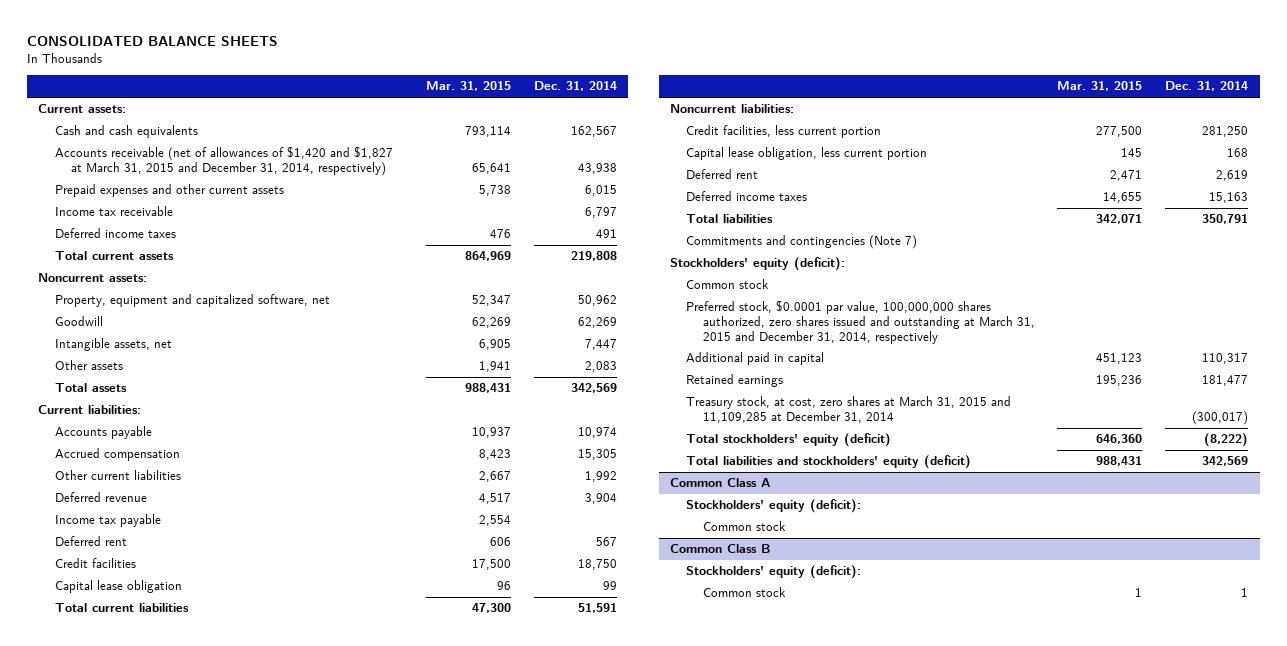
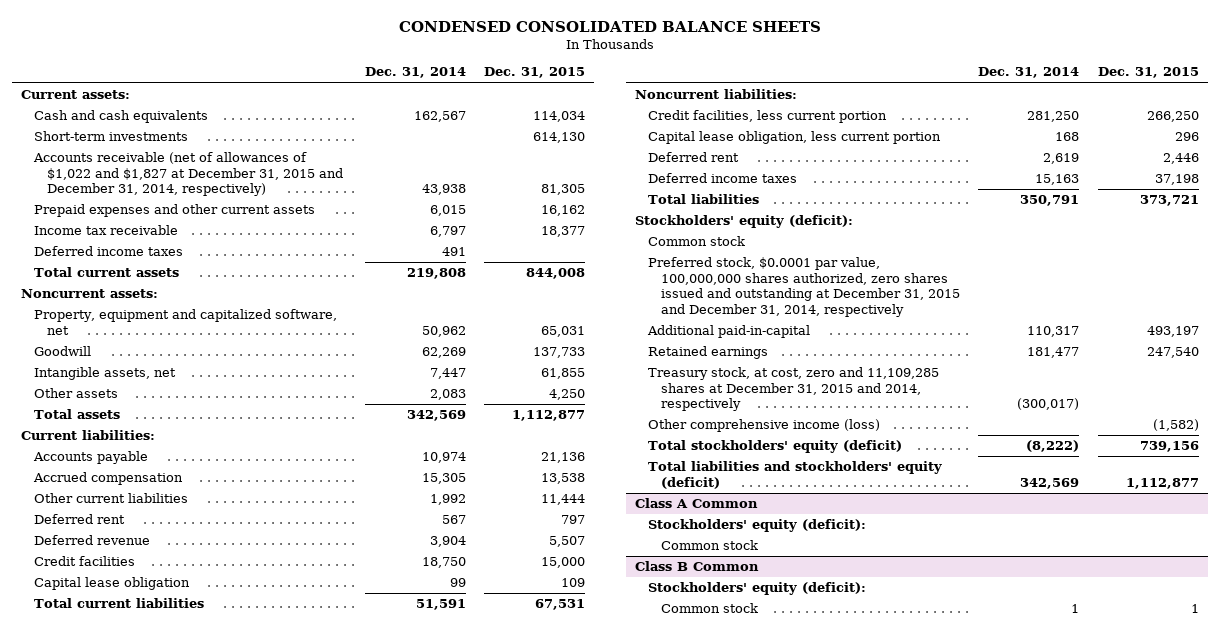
- CONSOLIDATED BALANCE SHEETS
+ CONDENSED CONSOLIDATED BALANCE SHEETS
- | Mar. 31, 2015 | Dec. 31, 2014
+ | Dec. 31, 2014 | Dec. 31, 2015
- Accounts receivable (net of allowances of $1,420 and $1,827 at March 31, 2015 and December 31, 2014, respectively) | 65,641 | 43,938
+ Short-term investments | | 614,130
+ Accounts receivable (net of allowances of $1,022 and $1,827 at December 31, 2015 and December 31, 2014, respectively) | 43,938 | 81,305
- Income tax payable | 2,554 |
moved down: Deferred revenue | 3,904 | 5,507
- Commitments and contingencies (Note 7)
- Preferred stock, $0.0001 par value, 100,000,000 shares authorized, zero shares issued and outstanding at March 31, 2015 and December 31, 2014, respectively
- Additional paid in capital | 451,123 | 110,317
+ Preferred stock, $0.0001 par value, 100,000,000 shares authorized, zero shares issued and outstanding at December 31, 2015 and December 31, 2014, respectively
+ Additional paid-in-capital | 110,317 | 493,197
- Treasury stock, at cost, zero shares at March 31, 2015 and 11,109,285 at December 31, 2014 | | (300,017)
+ Treasury stock, at cost, zero and 11,109,285 shares at December 31, 2015 and 2014, respectively | (300,017) |
+ Other comprehensive income (loss) | | (1,582)
- Common Class A
+ Class A Common
- Common Class B
+ Class B Common

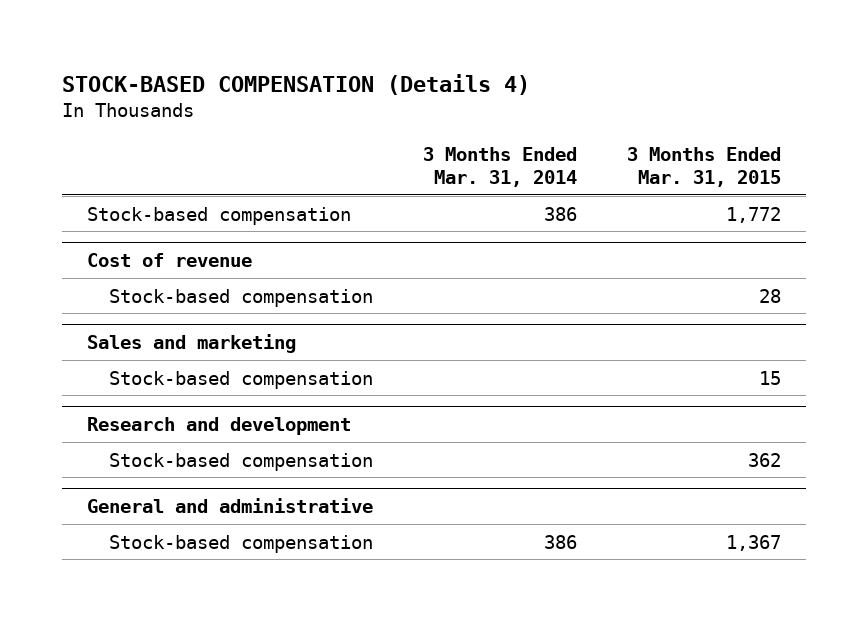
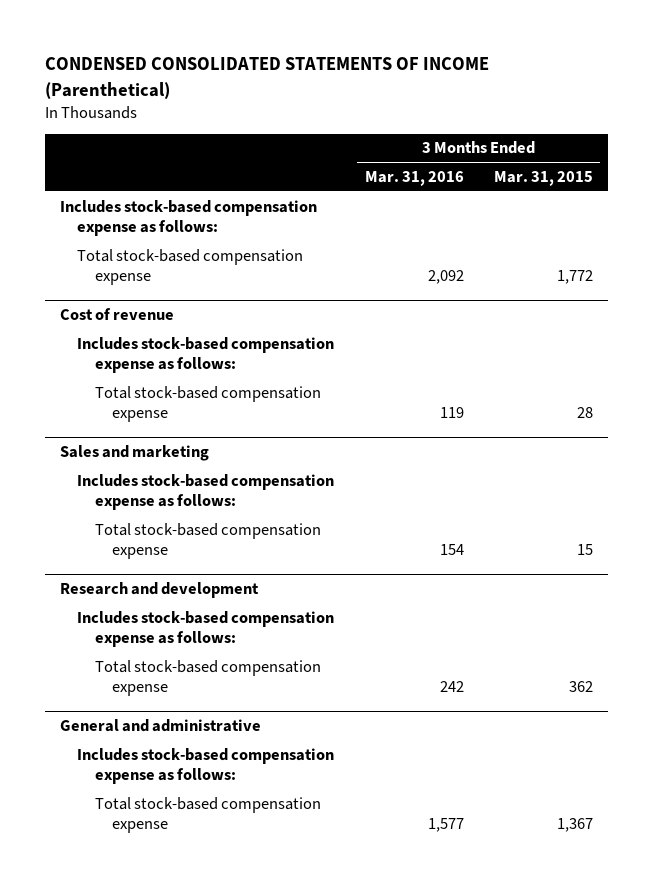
- STOCK-BASED COMPENSATION (Details 4)
+ CONDENSED CONSOLIDATED STATEMENTS OF INCOME (Parenthetical)
- | 3 Months Ended Mar. 31, 2014 | 3 Months Ended Mar. 31, 2015
+ | 3 Months Ended Mar. 31, 2016 | 3 Months Ended Mar. 31, 2015
- Stock-based compensation | 386 | 1,772
+ Includes stock-based compensation expense as follows:
+ Total stock-based compensation expense | 2,092 | 1,772
@ Cost of revenue
- Stock-based compensation | | 28
+ Includes stock-based compensation expense as follows:
+ Total stock-based compensation expense | 119 | 28
@ Sales and marketing
- Stock-based compensation | | 15
+ Includes stock-based compensation expense as follows:
+ Total stock-based compensation expense | 154 | 15
@ Research and development
- Stock-based compensation | | 362
+ Includes stock-based compensation expense as follows:
+ Total stock-based compensation expense | 242 | 362
@ General and administrative
- Stock-based compensation | 386 | 1,367
+ Includes stock-based compensation expense as follows:
+ Total stock-based compensation expense | 1,577 | 1,367

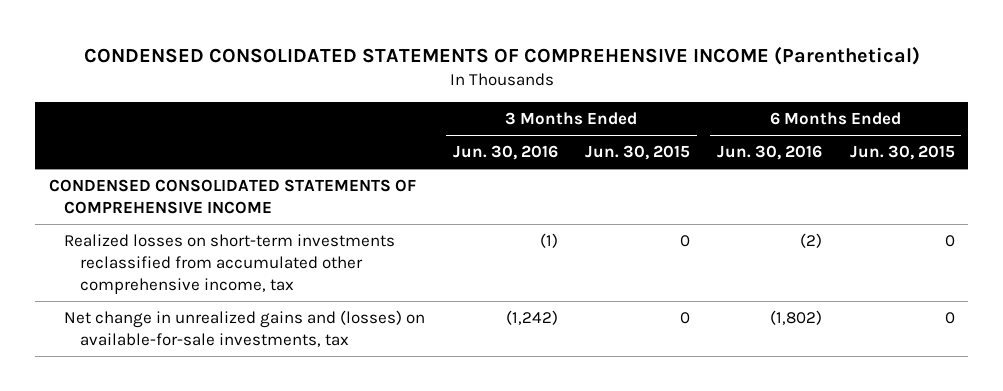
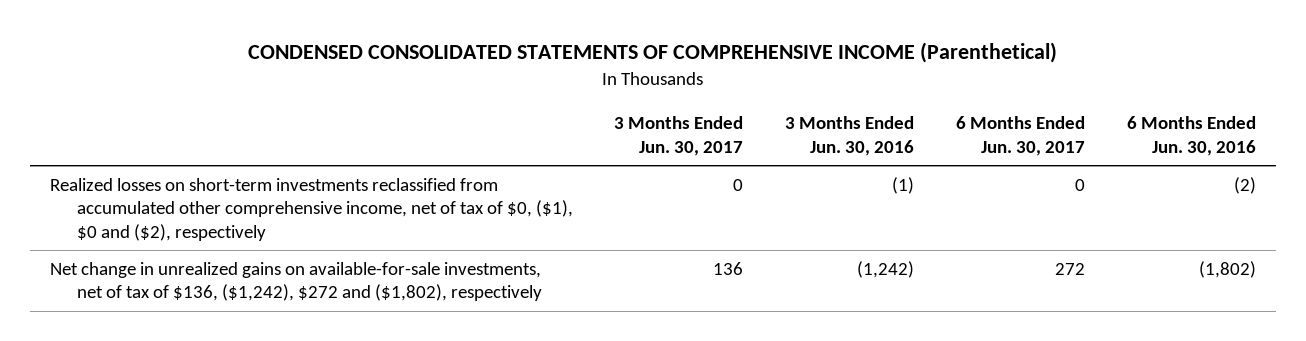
- | 3 Months Ended Jun. 30, 2016 | 3 Months Ended Jun. 30, 2015 | 6 Months Ended Jun. 30, 2016 | 6 Months Ended Jun. 30, 2015
+ | 3 Months Ended Jun. 30, 2017 | 3 Months Ended Jun. 30, 2016 | 6 Months Ended Jun. 30, 2017 | 6 Months Ended Jun. 30, 2016
- CONDENSED CONSOLIDATED STATEMENTS OF COMPREHENSIVE INCOME
- Realized losses on short-term investments reclassified from accumulated other comprehensive income, tax | (1) | 0 | (2) | 0
- Net change in unrealized gains and (losses) on available-for-sale investments, tax | (1,242) | 0 | (1,802) | 0
+ Realized losses on short-term investments reclassified from accumulated other comprehensive income, net of tax of $0, ($1), $0 and ($2), respectively | 0 | (1) | 0 | (2)
+ Net change in unrealized gains on available-for-sale investments, net of tax of $136, ($1,242), $272 and ($1,802), respectively | 136 | (1,242) | 272 | (1,802)

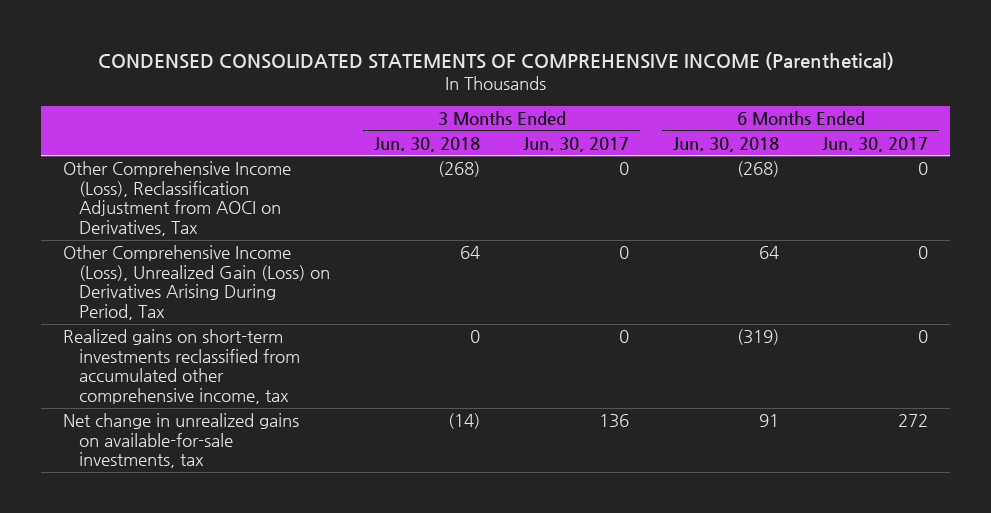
- | 3 Months Ended Jun. 30, 2017 | 3 Months Ended Jun. 30, 2016 | 6 Months Ended Jun. 30, 2017 | 6 Months Ended Jun. 30, 2016
+ | 3 Months Ended Jun. 30, 2018 | 3 Months Ended Jun. 30, 2017 | 6 Months Ended Jun. 30, 2018 | 6 Months Ended Jun. 30, 2017
- Realized losses on short-term investments reclassified from accumulated other comprehensive income, net of tax of $0, ($1), $0 and ($2), respectively | 0 | (1) | 0 | (2)
- Net change in unrealized gains on available-for-sale investments, net of tax of $136, ($1,242), $272 and ($1,802), respectively | 136 | (1,242) | 272 | (1,802)
+ Other Comprehensive Income (Loss), Reclassification Adjustment from AOCI on Derivatives, Tax | (268) | 0 | (268) | 0
+ Other Comprehensive Income (Loss), Unrealized Gain (Loss) on Derivatives Arising During Period, Tax | 64 | 0 | 64 | 0
+ Realized gains on short-term investments reclassified from accumulated other comprehensive income, tax | 0 | 0 | (319) | 0
+ Net change in unrealized gains on available-for-sale investments, tax | (14) | 136 | 91 | 272

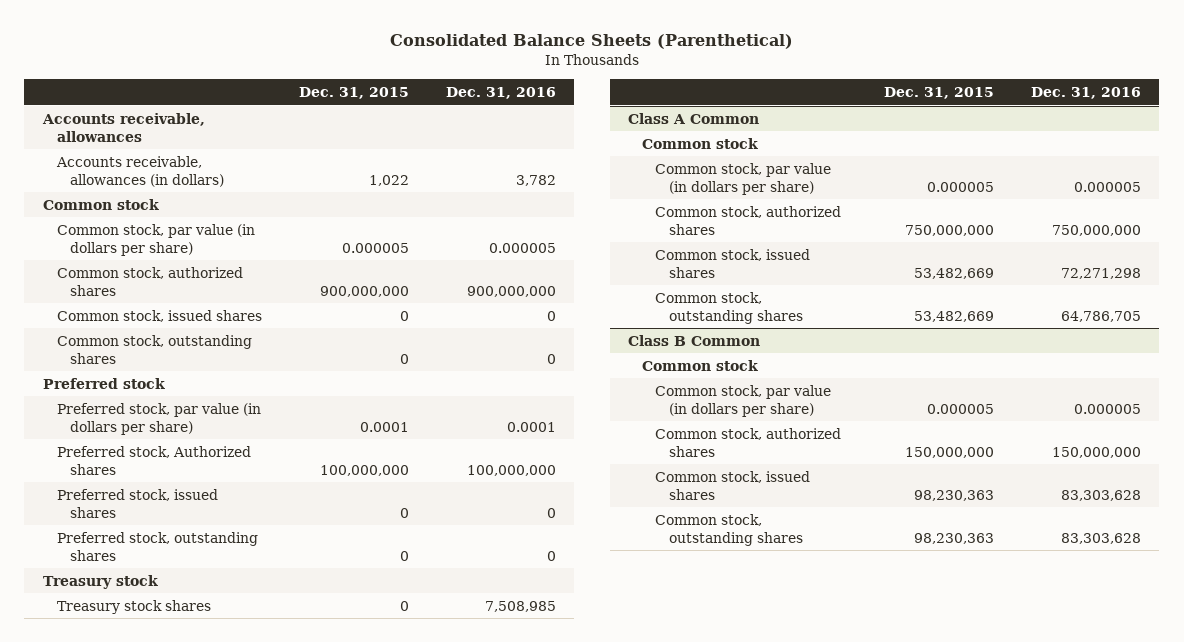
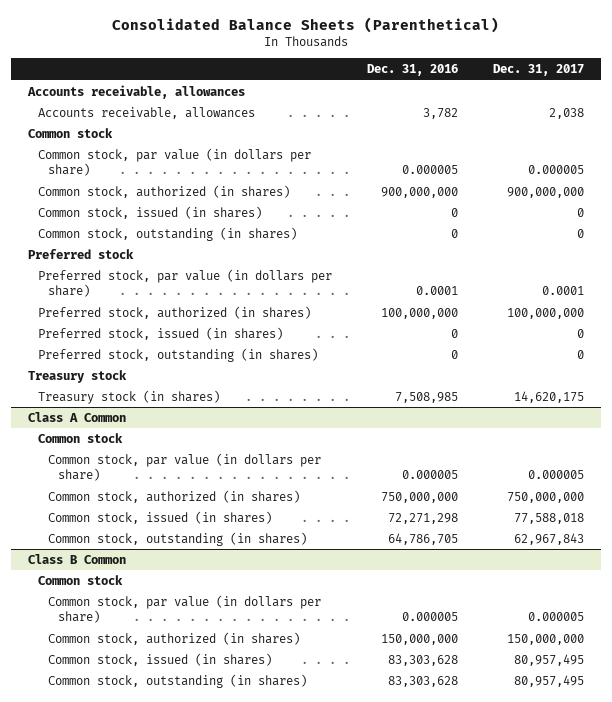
- | Dec. 31, 2015 | Dec. 31, 2016
+ | Dec. 31, 2016 | Dec. 31, 2017
- Accounts receivable, allowances (in dollars) | 1,022 | 3,782
+ Accounts receivable, allowances | 3,782 | 2,038
- Common stock, authorized shares | 900,000,000 | 900,000,000
- Common stock, issued shares | 0 | 0
- Common stock, outstanding shares | 0 | 0
+ Common stock, authorized (in shares) | 900,000,000 | 900,000,000
+ Common stock, issued (in shares) | 0 | 0
+ Common stock, outstanding (in shares) | 0 | 0
- Preferred stock, Authorized shares | 100,000,000 | 100,000,000
- Preferred stock, issued shares | 0 | 0
- Preferred stock, outstanding shares | 0 | 0
+ Preferred stock, authorized (in shares) | 100,000,000 | 100,000,000
+ Preferred stock, issued (in shares) | 0 | 0
+ Preferred stock, outstanding (in shares) | 0 | 0
- Treasury stock shares | 0 | 7,508,985
+ Treasury stock (in shares) | 7,508,985 | 14,620,175
@ Class A Common
- Common stock, authorized shares | 750,000,000 | 750,000,000
- Common stock, issued shares | 53,482,669 | 72,271,298
- Common stock, outstanding shares | 53,482,669 | 64,786,705
+ Common stock, authorized (in shares) | 750,000,000 | 750,000,000
+ Common stock, issued (in shares) | 72,271,298 | 77,588,018
+ Common stock, outstanding (in shares) | 64,786,705 | 62,967,843
@ Class B Common
- Common stock, authorized shares | 150,000,000 | 150,000,000
- Common stock, issued shares | 98,230,363 | 83,303,628
- Common stock, outstanding shares | 98,230,363 | 83,303,628
+ Common stock, authorized (in shares) | 150,000,000 | 150,000,000
+ Common stock, issued (in shares) | 83,303,628 | 80,957,495
+ Common stock, outstanding (in shares) | 83,303,628 | 80,957,495

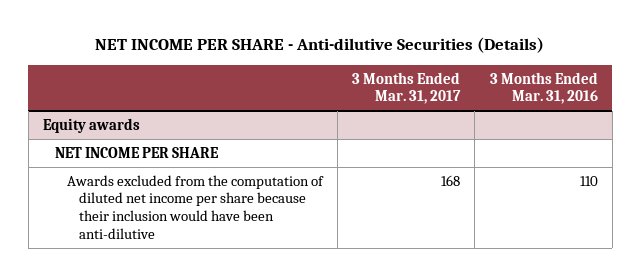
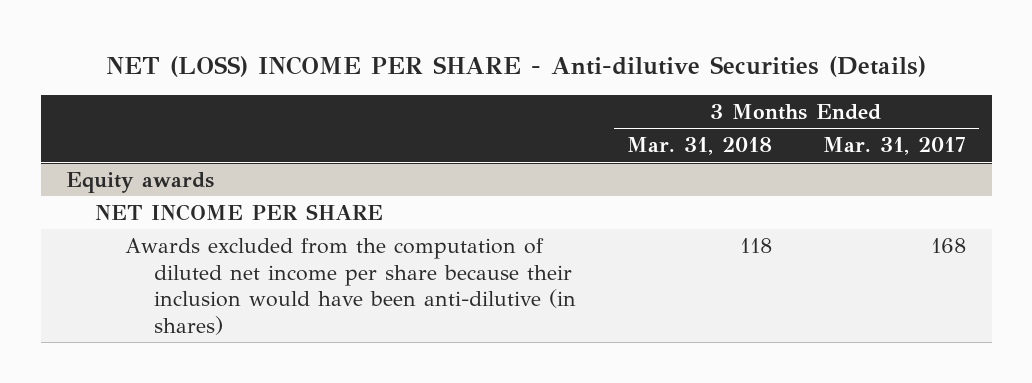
- NET INCOME PER SHARE - Anti-dilutive Securities (Details)
+ NET (LOSS) INCOME PER SHARE - Anti-dilutive Securities (Details)
- | 3 Months Ended Mar. 31, 2017 | 3 Months Ended Mar. 31, 2016
+ | 3 Months Ended Mar. 31, 2018 | 3 Months Ended Mar. 31, 2017
@ Equity awards
- Awards excluded from the computation of diluted net income per share because their inclusion would have been anti-dilutive | 168 | 110
+ Awards excluded from the computation of diluted net income per share because their inclusion would have been anti-dilutive (in shares) | 118 | 168

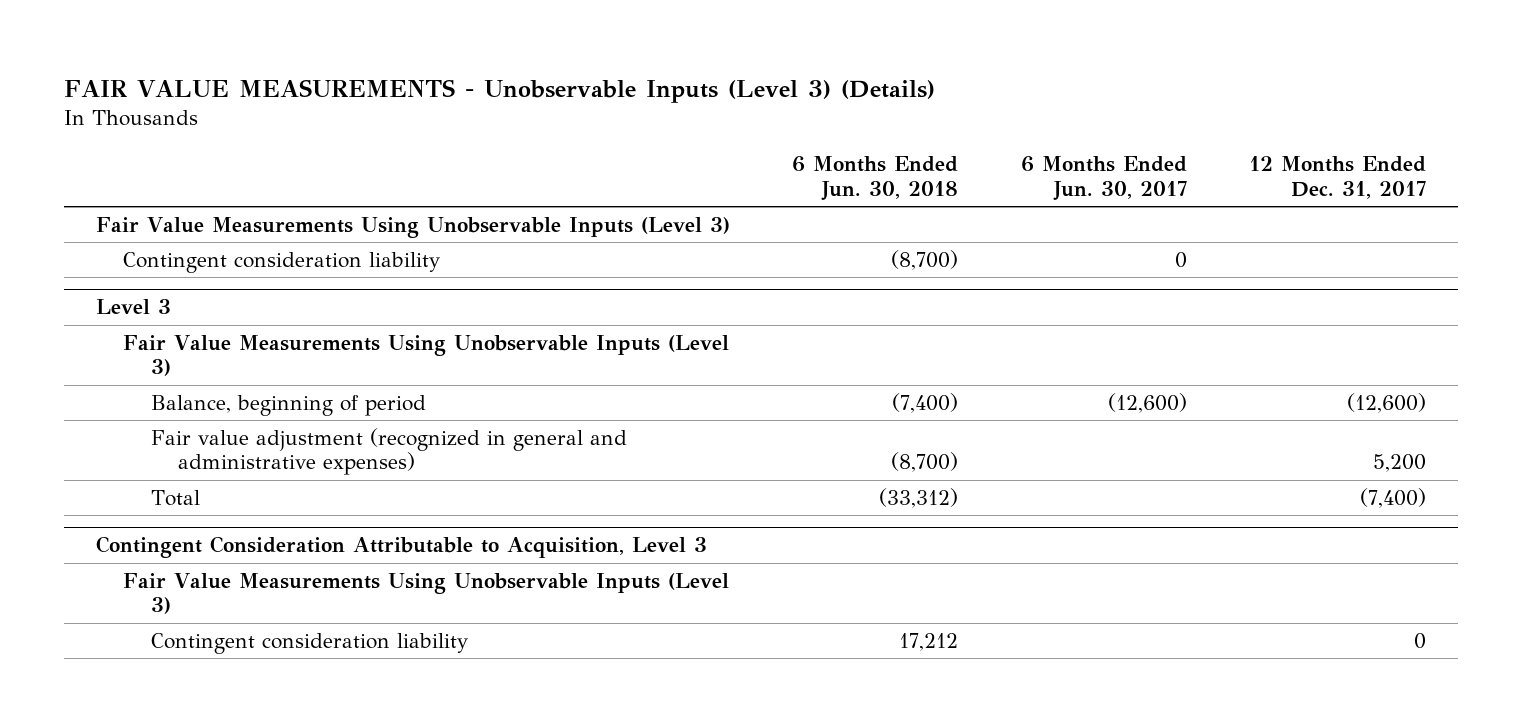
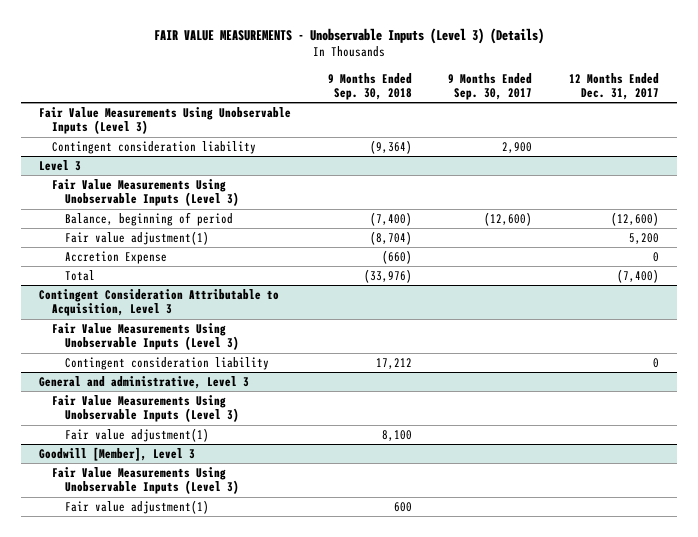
- | 6 Months Ended Jun. 30, 2018 | 6 Months Ended Jun. 30, 2017 | 12 Months Ended Dec. 31, 2017
+ | 9 Months Ended Sep. 30, 2018 | 9 Months Ended Sep. 30, 2017 | 12 Months Ended Dec. 31, 2017
@ Level 3
- Fair value adjustment (recognized in general and administrative expenses) | (8,700) | | 5,200
+ Fair value adjustment(1) | (8,704) | | 5,200
+ Accretion Expense | (660) | | 0
+ General and administrative, Level 3
+ Fair Value Measurements Using Unobservable Inputs (Level 3)
+ Fair value adjustment(1) | 8,100 | |
+ Goodwill [Member], Level 3
+ Fair Value Measurements Using Unobservable Inputs (Level 3)
+ Fair value adjustment(1) | 600 | |

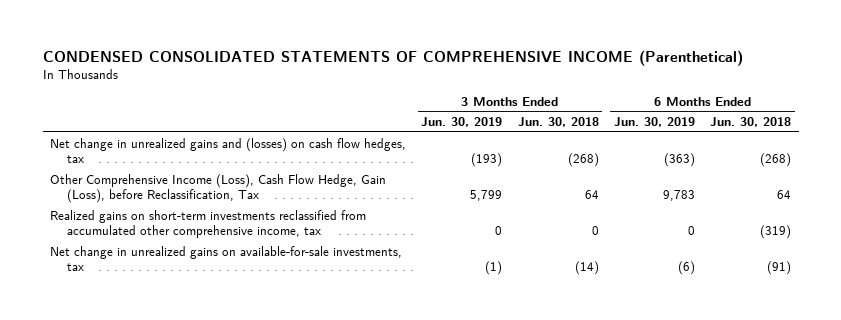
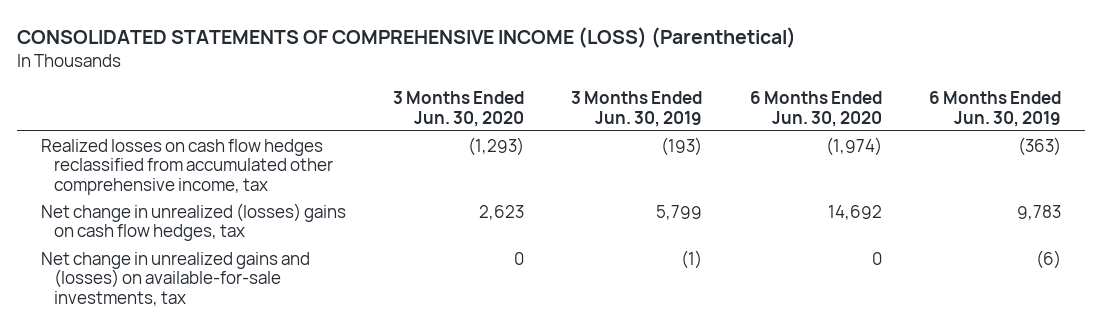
- CONDENSED CONSOLIDATED STATEMENTS OF COMPREHENSIVE INCOME (Parenthetical)
+ CONSOLIDATED STATEMENTS OF COMPREHENSIVE INCOME (LOSS) (Parenthetical)
- | 3 Months Ended Jun. 30, 2019 | 3 Months Ended Jun. 30, 2018 | 6 Months Ended Jun. 30, 2019 | 6 Months Ended Jun. 30, 2018
+ | 3 Months Ended Jun. 30, 2020 | 3 Months Ended Jun. 30, 2019 | 6 Months Ended Jun. 30, 2020 | 6 Months Ended Jun. 30, 2019
- Net change in unrealized gains and (losses) on cash flow hedges, tax | (193) | (268) | (363) | (268)
- Other Comprehensive Income (Loss), Cash Flow Hedge, Gain (Loss), before Reclassification, Tax | 5,799 | 64 | 9,783 | 64
- Realized gains on short-term investments reclassified from accumulated other comprehensive income, tax | 0 | 0 | 0 | (319)
- Net change in unrealized gains on available-for-sale investments, tax | (1) | (14) | (6) | (91)
+ Realized losses on cash flow hedges reclassified from accumulated other comprehensive income, tax | (1,293) | (193) | (1,974) | (363)
+ Net change in unrealized (losses) gains on cash flow hedges, tax | 2,623 | 5,799 | 14,692 | 9,783
+ Net change in unrealized gains and (losses) on available-for-sale investments, tax | 0 | (1) | 0 | (6)

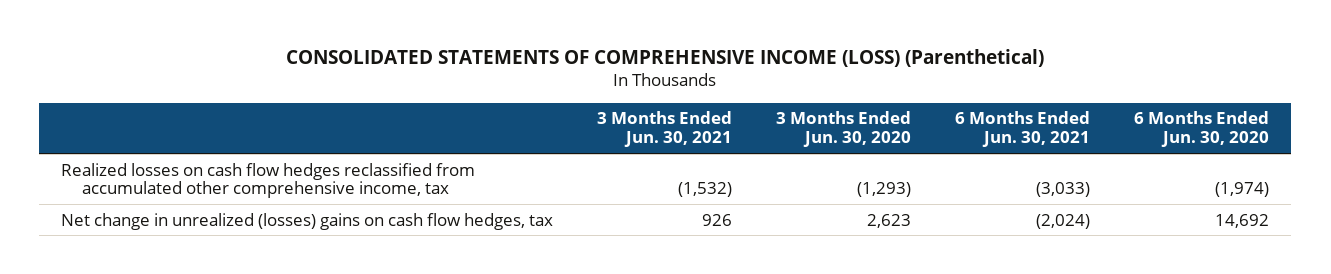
- | 3 Months Ended Jun. 30, 2020 | 3 Months Ended Jun. 30, 2019 | 6 Months Ended Jun. 30, 2020 | 6 Months Ended Jun. 30, 2019
+ | 3 Months Ended Jun. 30, 2021 | 3 Months Ended Jun. 30, 2020 | 6 Months Ended Jun. 30, 2021 | 6 Months Ended Jun. 30, 2020
- Net change in unrealized gains and (losses) on available-for-sale investments, tax | 0 | (1) | 0 | (6)

